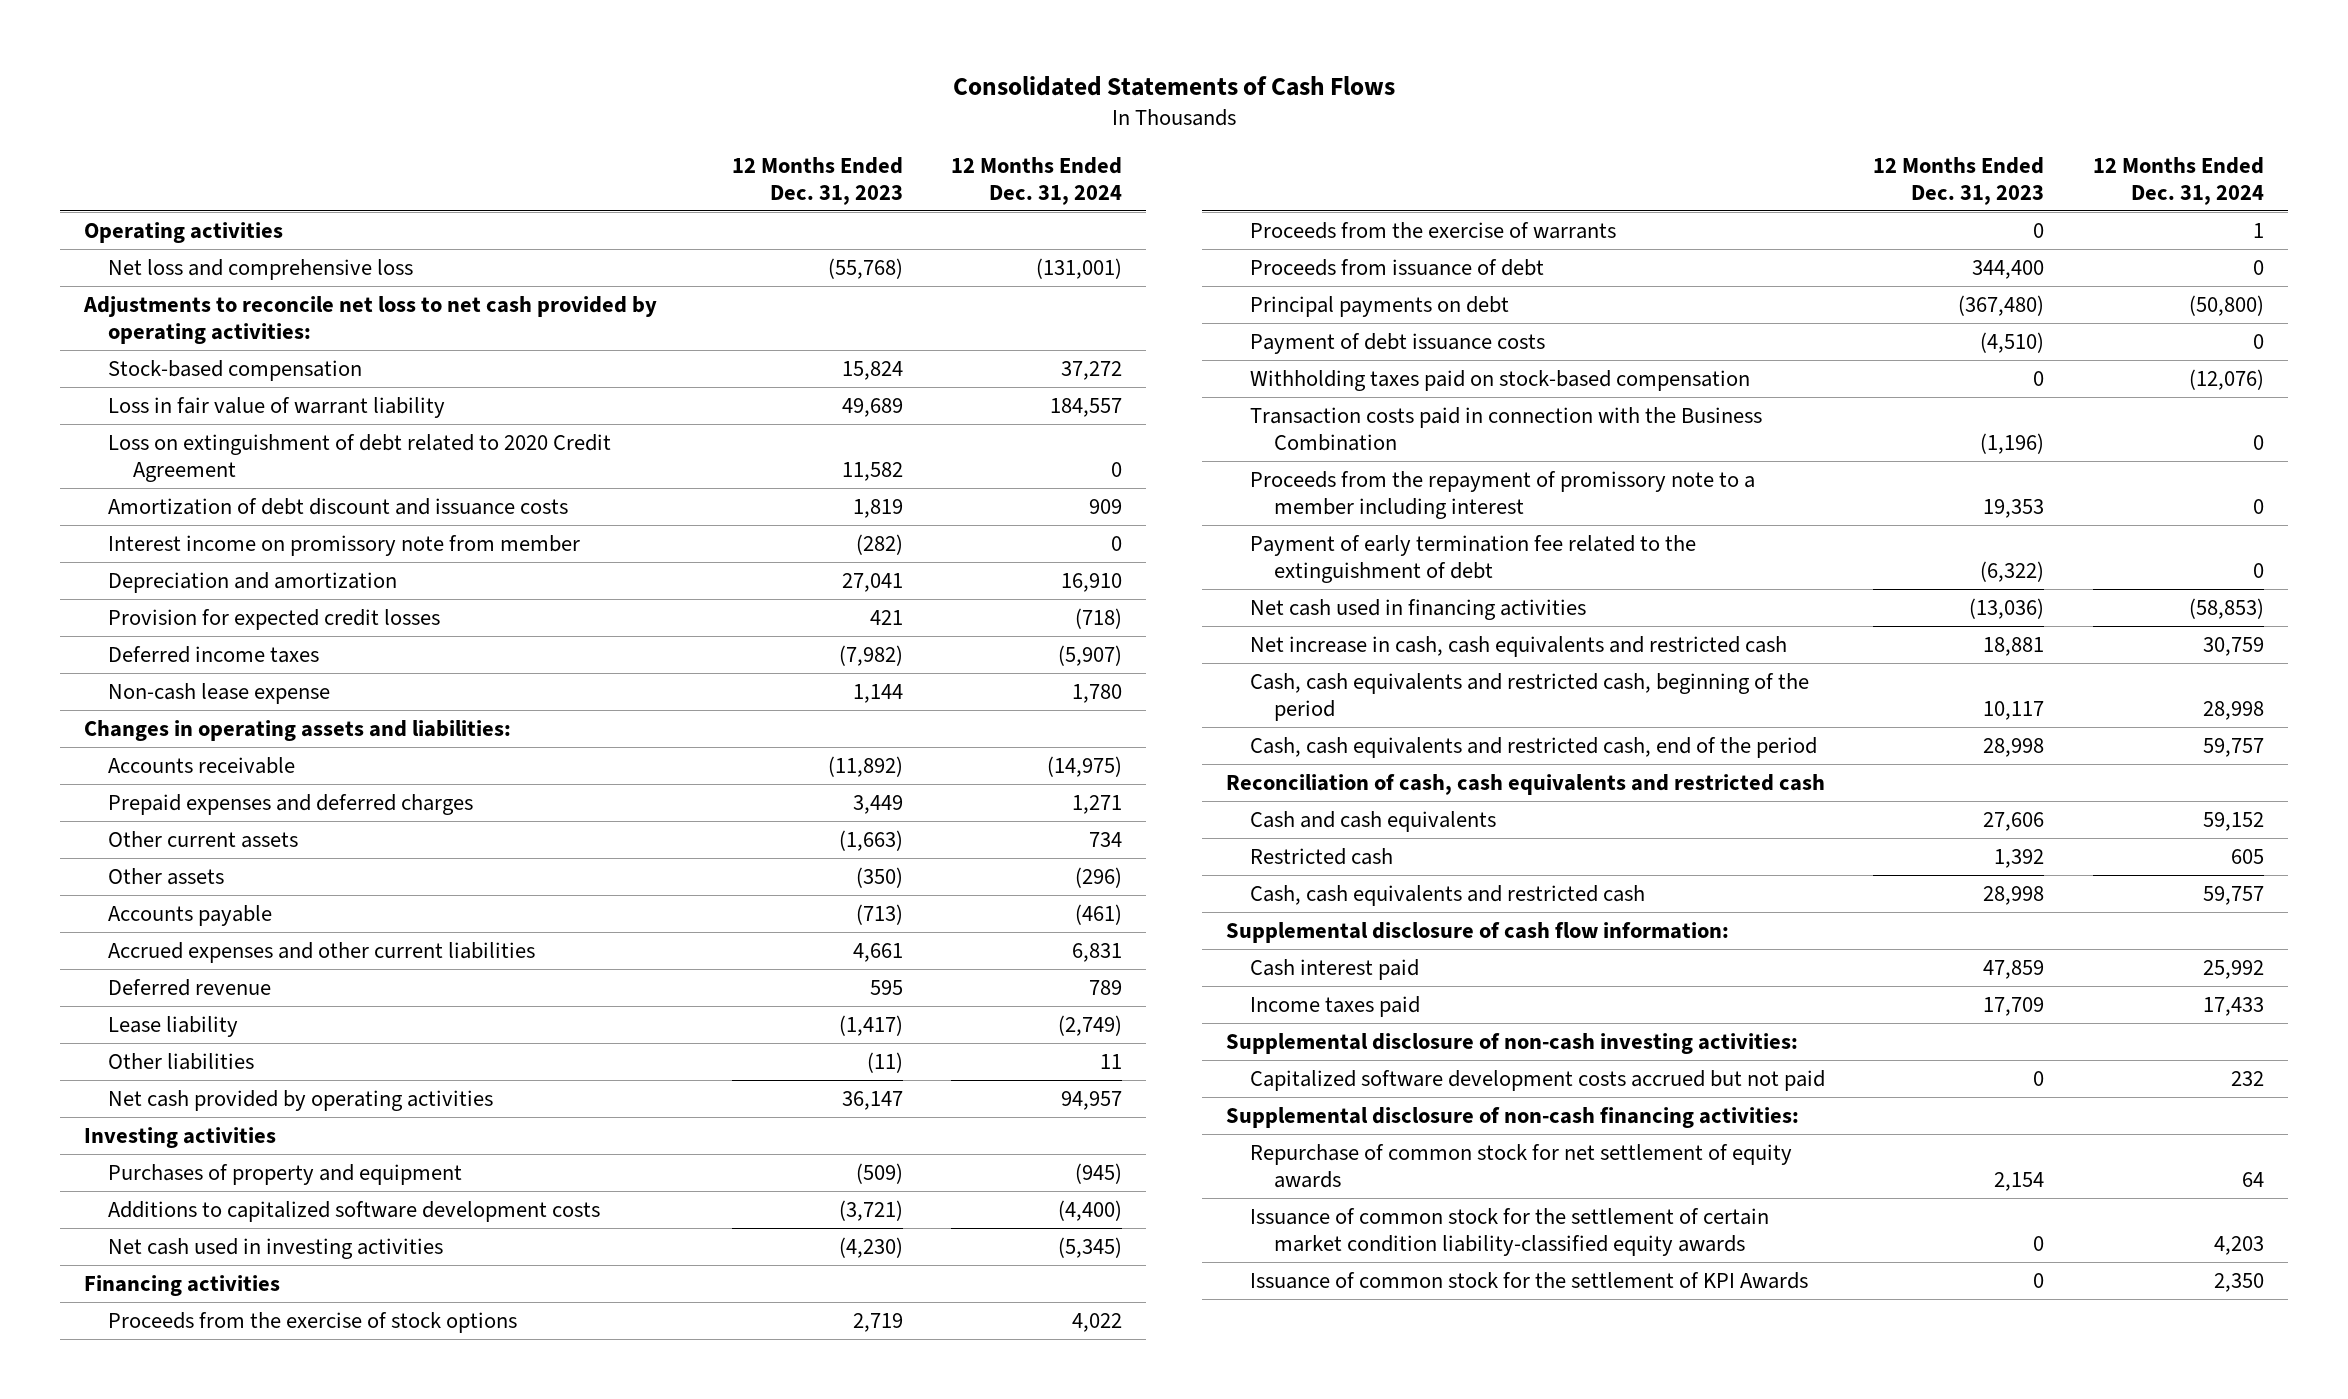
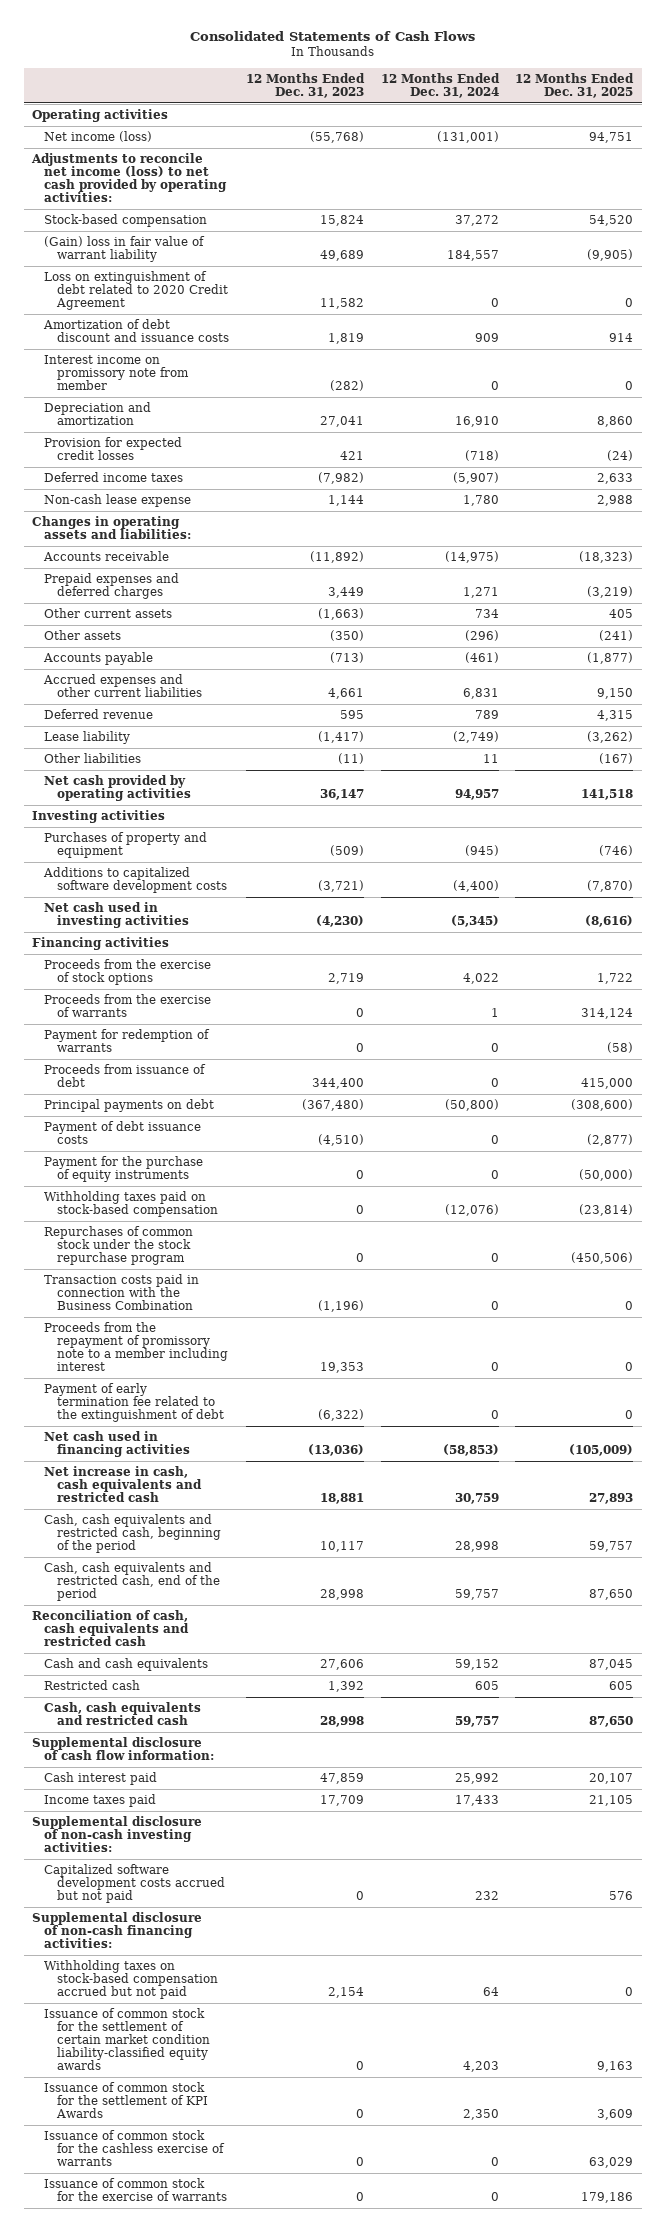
- | 12 Months Ended Dec. 31, 2023 | 12 Months Ended Dec. 31, 2024
+ | 12 Months Ended Dec. 31, 2023 | 12 Months Ended Dec. 31, 2024 | 12 Months Ended Dec. 31, 2025
- Net loss and comprehensive loss | (55,768) | (131,001)
- Adjustments to reconcile net loss to net cash provided by operating activities:
+ Net income (loss) | (55,768) | (131,001) | 94,751
+ Adjustments to reconcile net income (loss) to net cash provided by operating activities:
- Loss in fair value of warrant liability | 49,689 | 184,557
+ (Gain) loss in fair value of warrant liability | 49,689 | 184,557 | (9,905)
+ Payment for redemption of warrants | 0 | 0 | (58)
+ Payment for the purchase of equity instruments | 0 | 0 | (50,000)
+ Repurchases of common stock under the stock repurchase program | 0 | 0 | (450,506)
- Repurchase of common stock for net settlement of equity awards | 2,154 | 64
+ Withholding taxes on stock-based compensation accrued but not paid | 2,154 | 64 | 0
+ Issuance of common stock for the cashless exercise of warrants | 0 | 0 | 63,029
+ Issuance of common stock for the exercise of warrants | 0 | 0 | 179,186

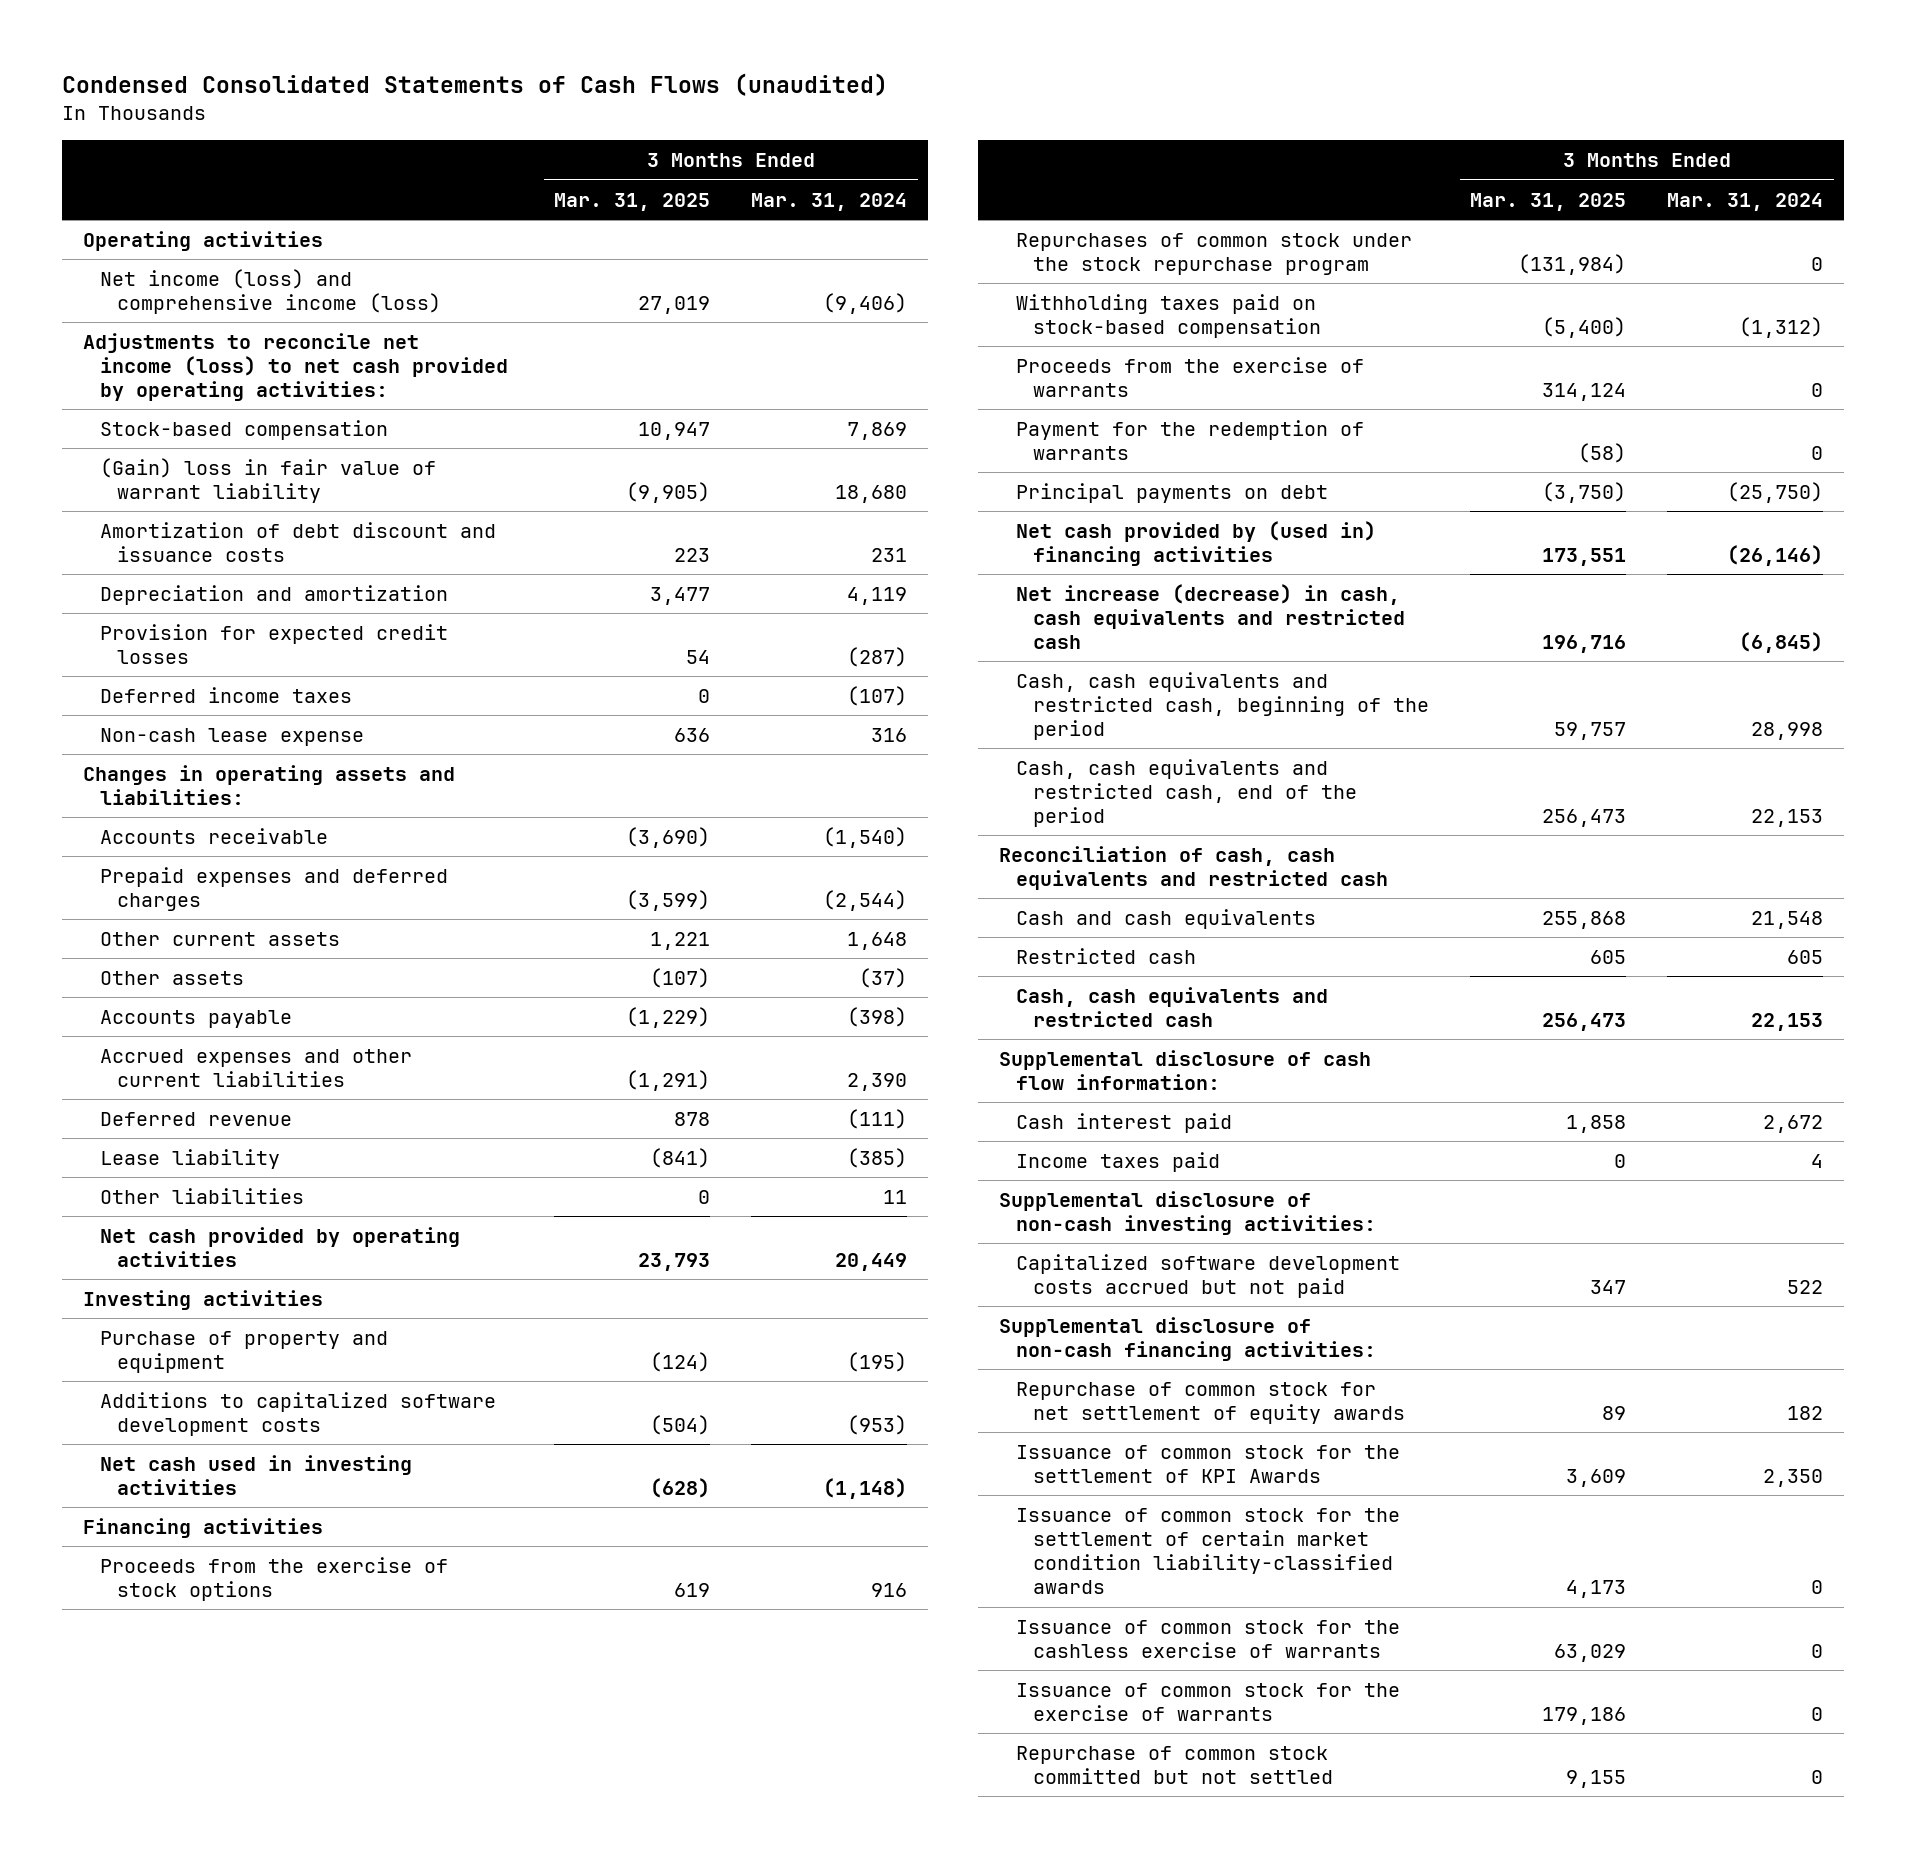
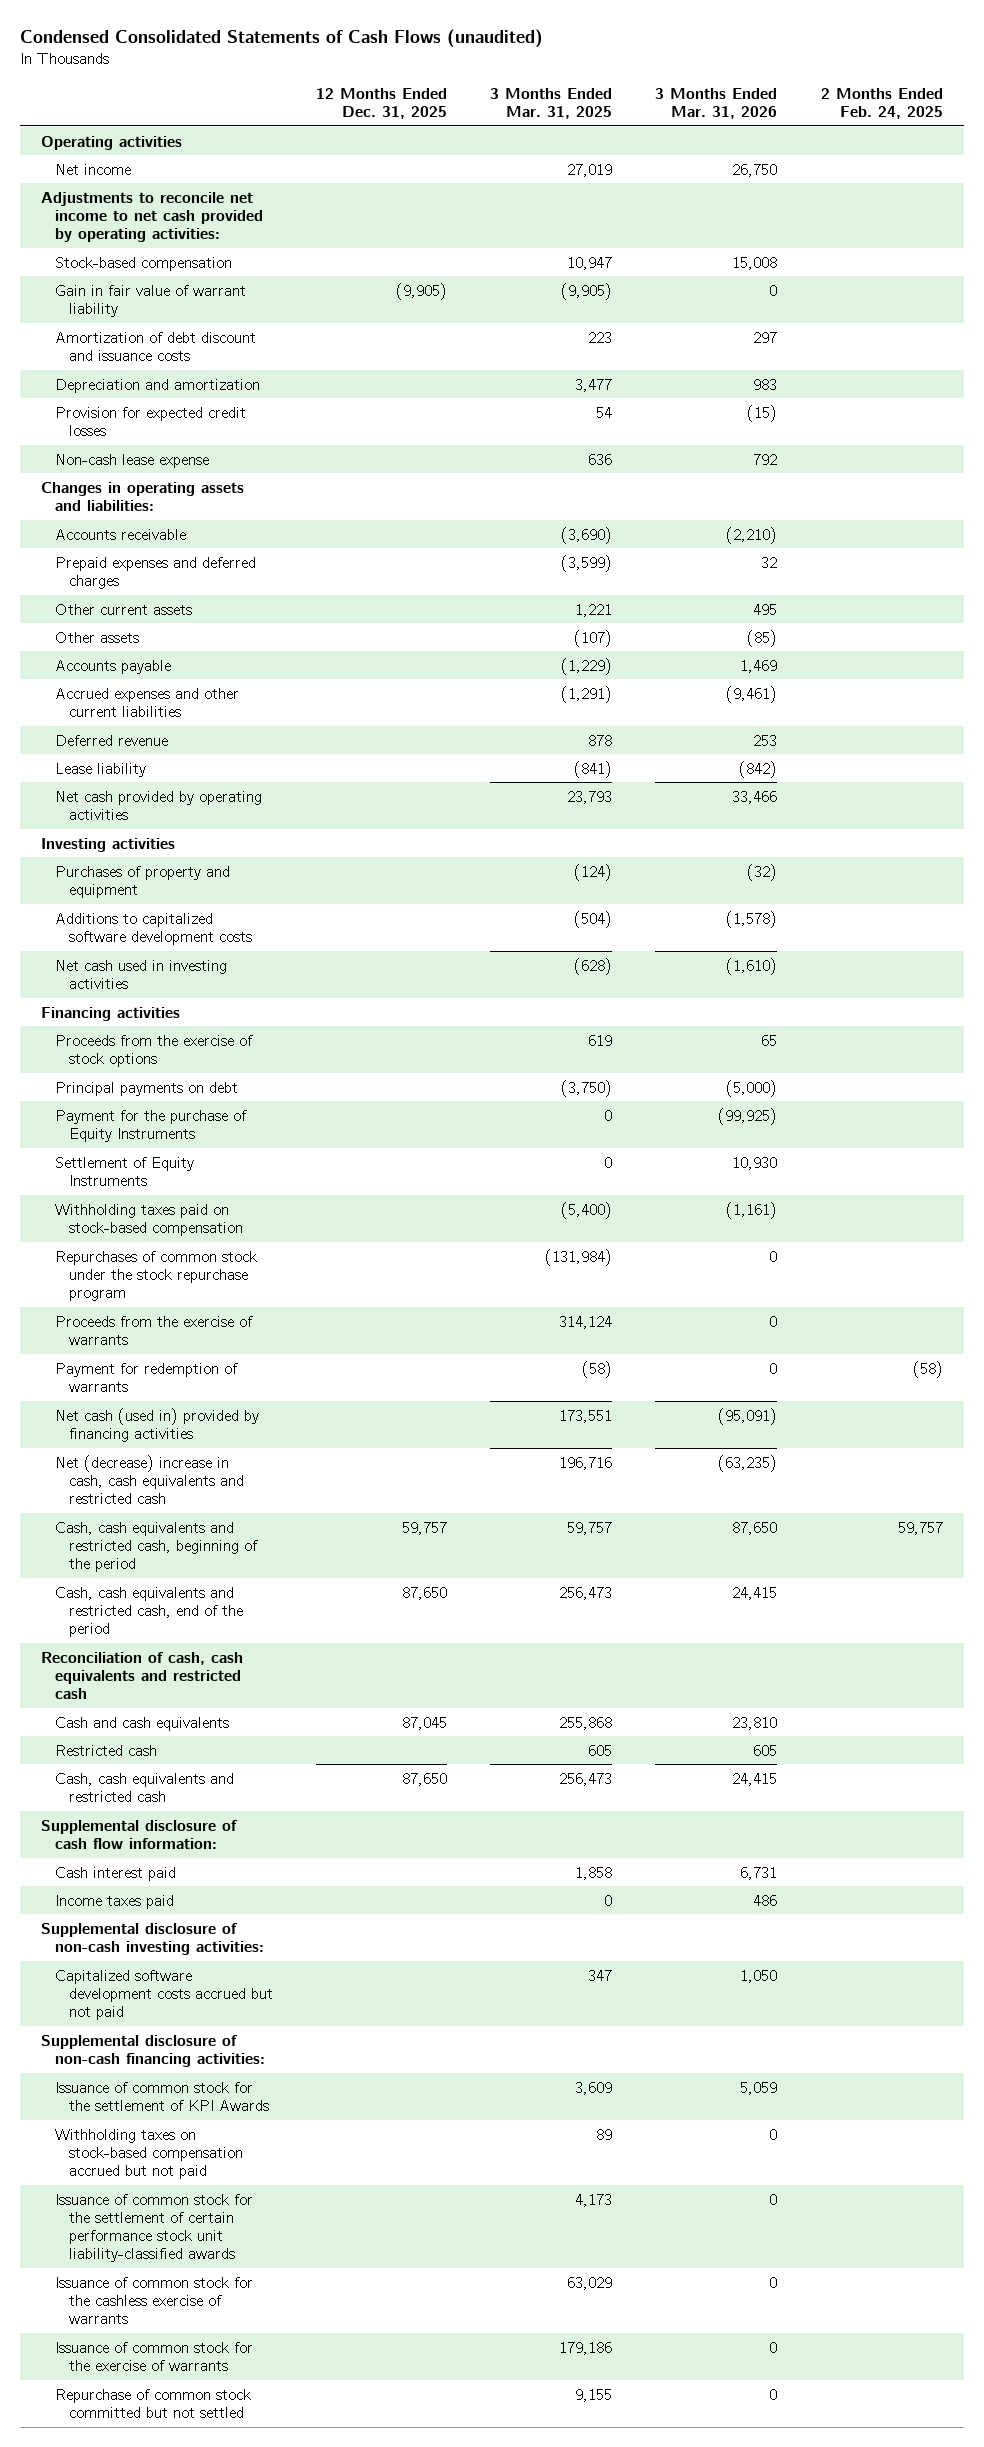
- | 3 Months Ended Mar. 31, 2025 | 3 Months Ended Mar. 31, 2024
+ | 12 Months Ended Dec. 31, 2025 | 3 Months Ended Mar. 31, 2025 | 3 Months Ended Mar. 31, 2026 | 2 Months Ended Feb. 24, 2025
- Net income (loss) and comprehensive income (loss) | 27,019 | (9,406)
- Adjustments to reconcile net income (loss) to net cash provided by operating activities:
+ Net income | | 27,019 | 26,750 |
+ Adjustments to reconcile net income to net cash provided by operating activities:
- (Gain) loss in fair value of warrant liability | (9,905) | 18,680
+ Gain in fair value of warrant liability | (9,905) | (9,905) | 0 |
- Deferred income taxes | 0 | (107)
- Other liabilities | 0 | 11
- Purchase of property and equipment | (124) | (195)
+ Purchases of property and equipment | | (124) | (32) |
moved up: Principal payments on debt | | (3,750) | (5,000) |
+ Payment for the purchase of Equity Instruments | | 0 | (99,925) |
+ Settlement of Equity Instruments | | 0 | 10,930 |
moved down: Repurchases of common stock under the stock repurchase program | | (131,984) | 0 |
- Payment for the redemption of warrants | (58) | 0
- Net cash provided by (used in) financing activities | 173,551 | (26,146)
- Net increase (decrease) in cash, cash equivalents and restricted cash | 196,716 | (6,845)
+ Payment for redemption of warrants | | (58) | 0 | (58)
+ Net cash (used in) provided by financing activities | | 173,551 | (95,091) |
+ Net (decrease) increase in cash, cash equivalents and restricted cash | | 196,716 | (63,235) |
- Repurchase of common stock for net settlement of equity awards | 89 | 182
- Issuance of common stock for the settlement of certain market condition liability-classified awards | 4,173 | 0
+ Withholding taxes on stock-based compensation accrued but not paid | | 89 | 0 |
+ Issuance of common stock for the settlement of certain performance stock unit liability-classified awards | | 4,173 | 0 |

